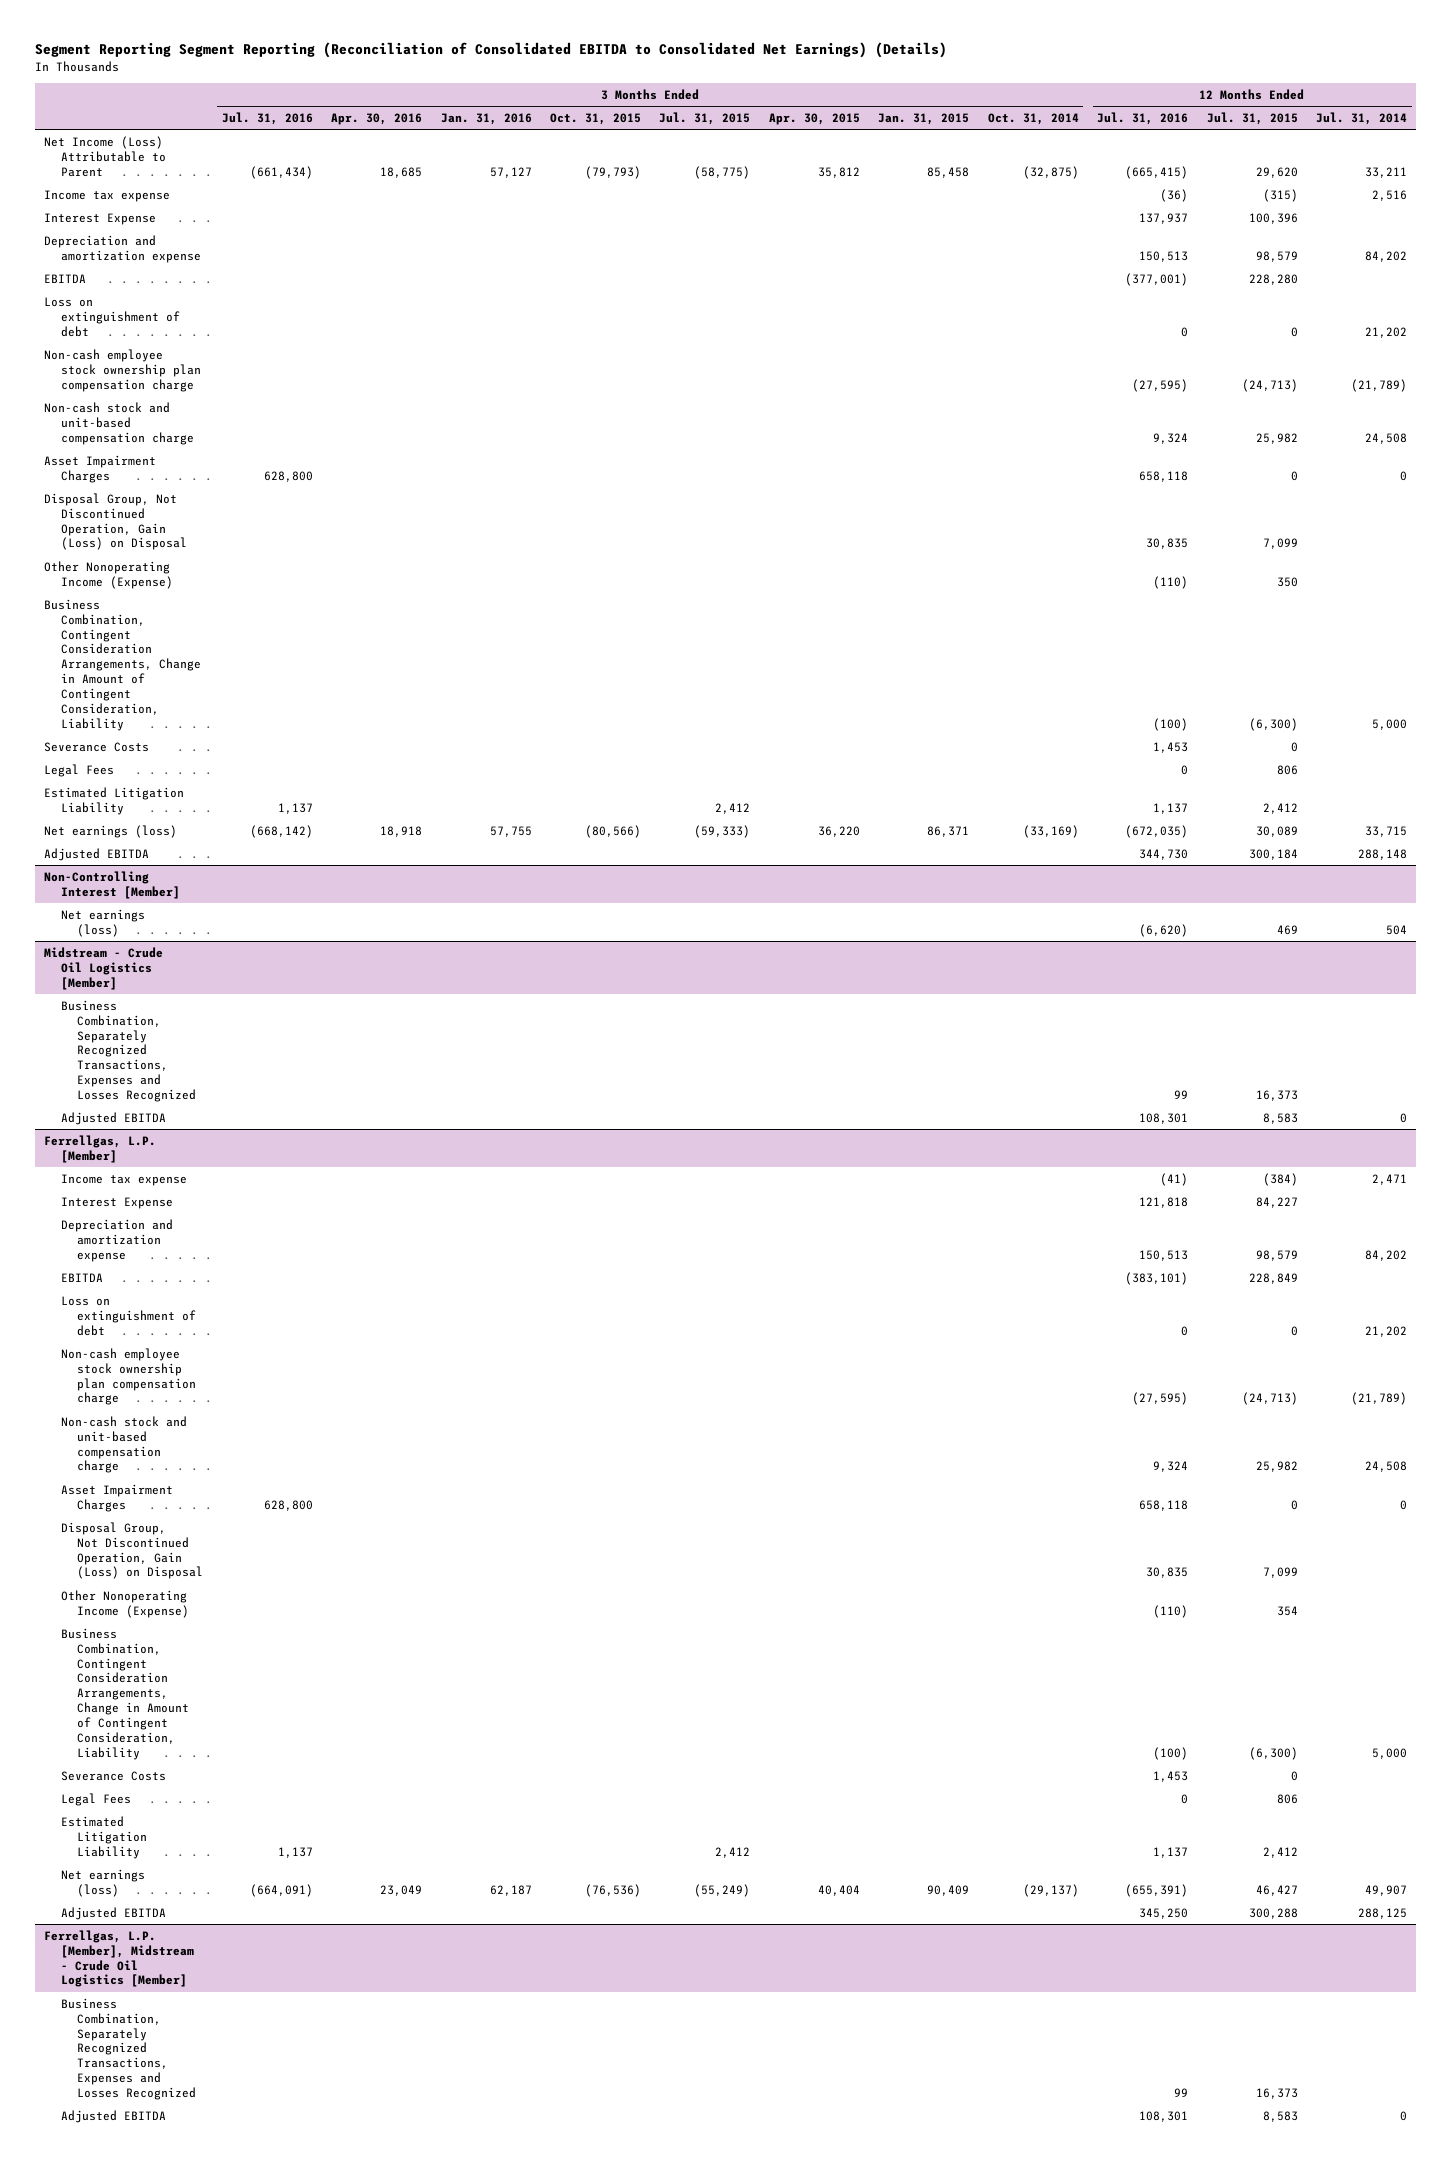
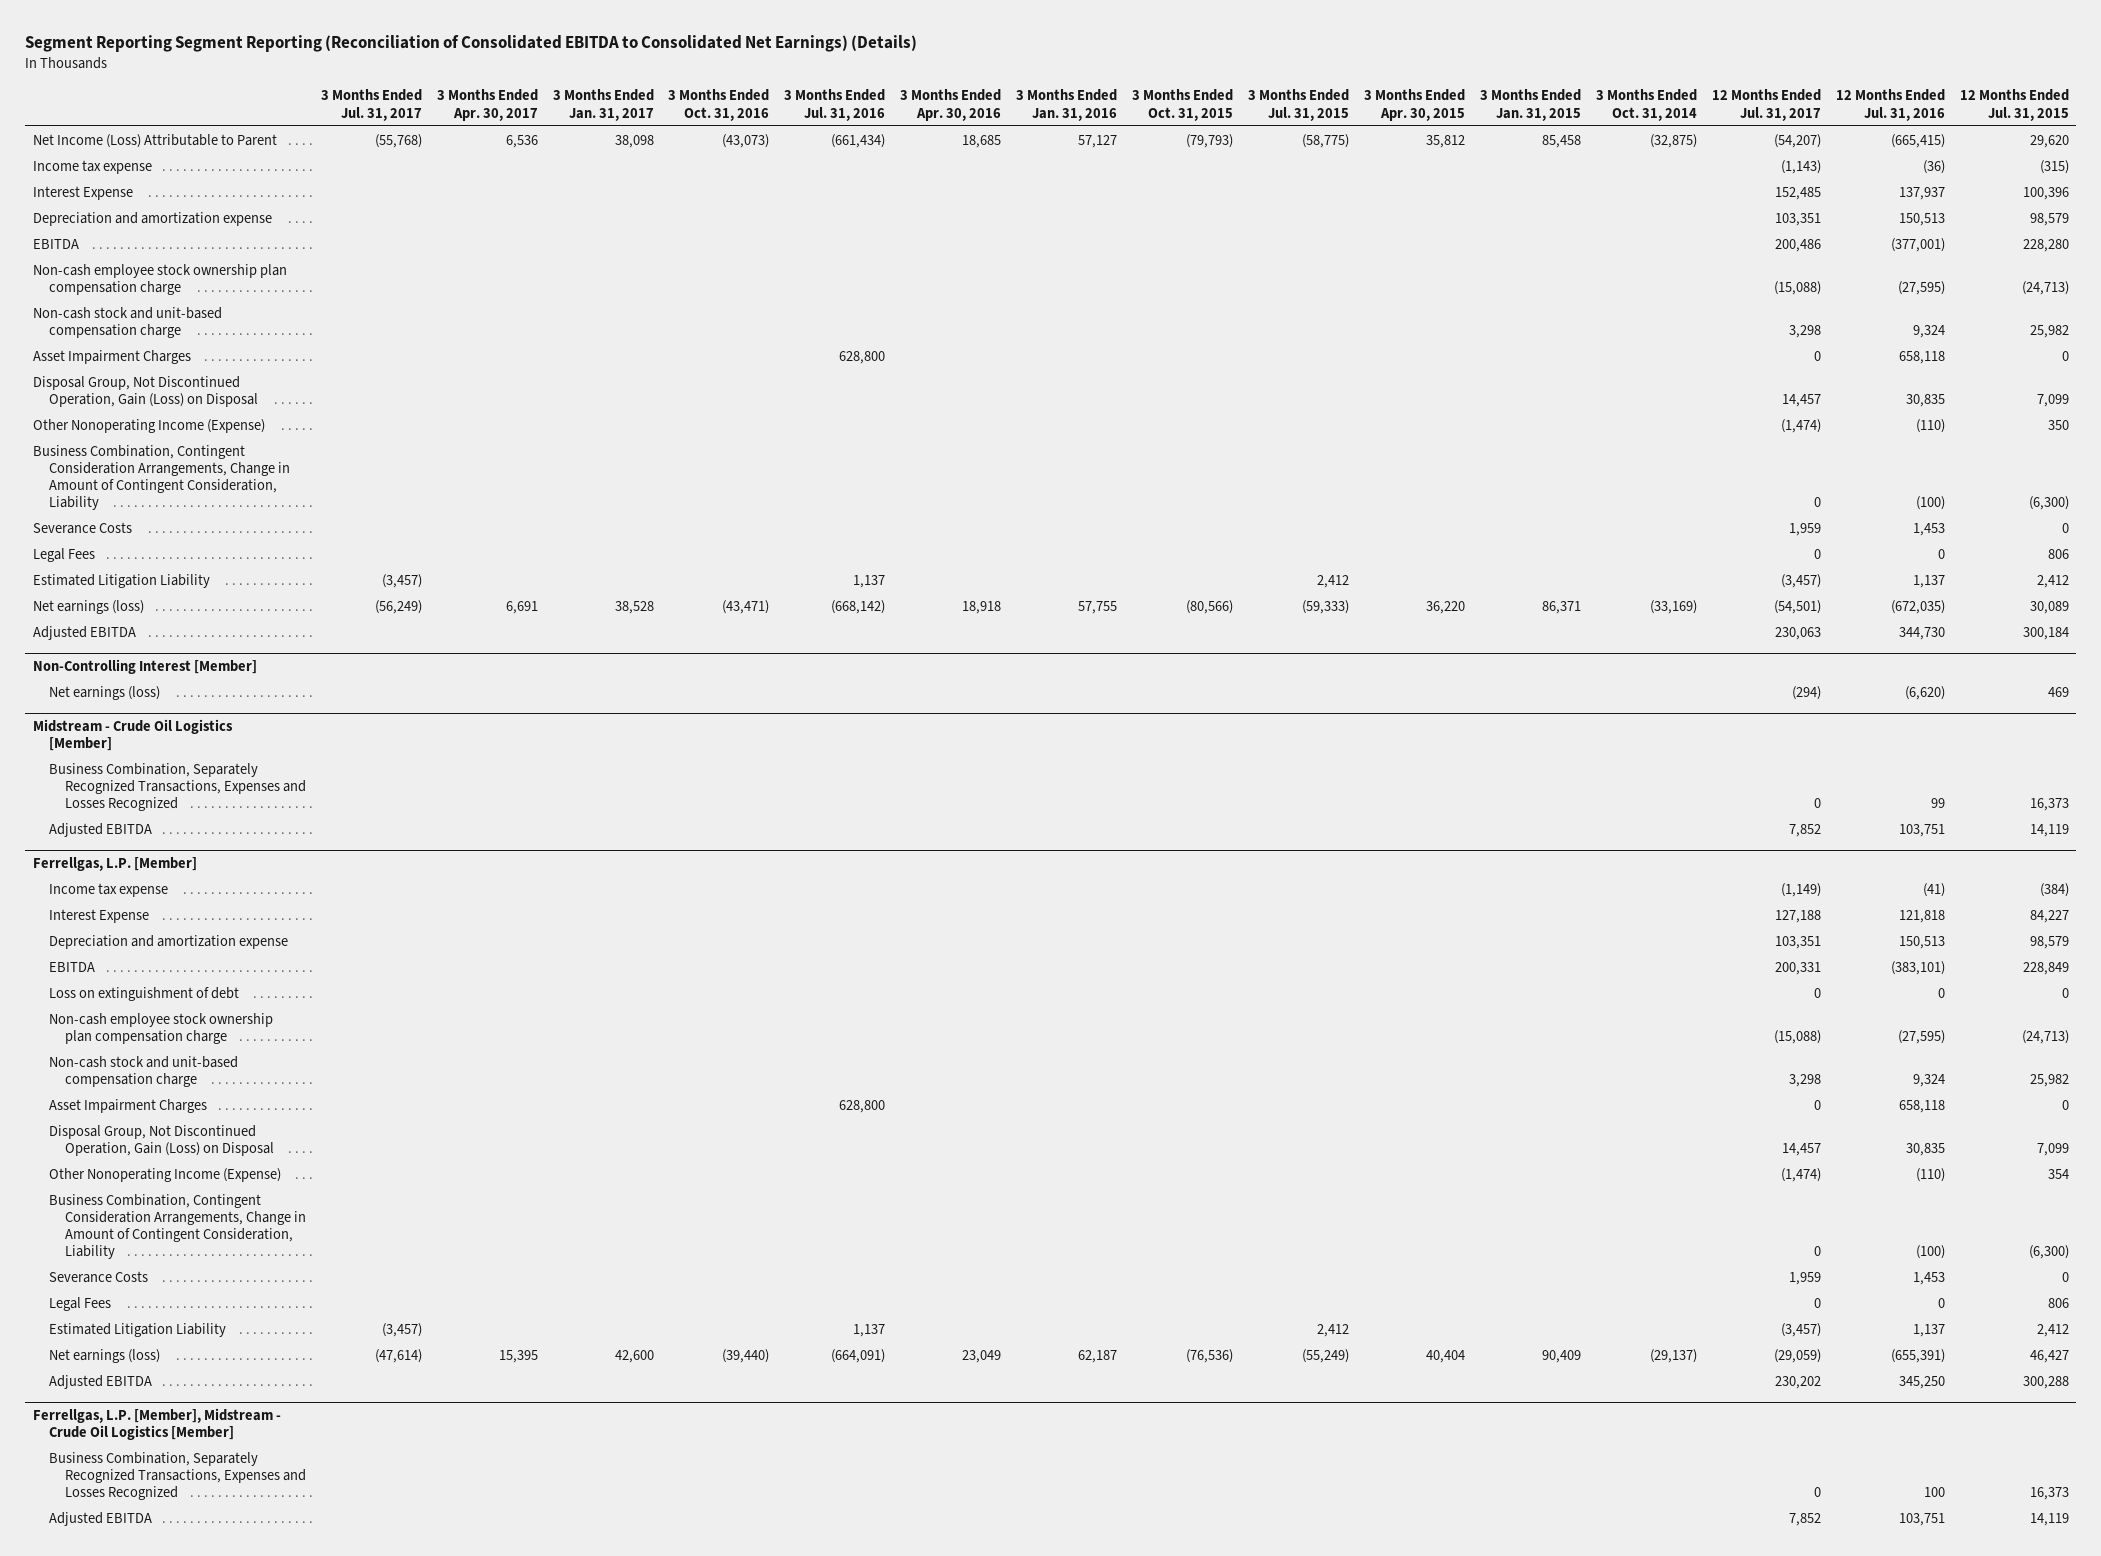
- | 3 Months Ended Jul. 31, 2016 | 3 Months Ended Apr. 30, 2016 | 3 Months Ended Jan. 31, 2016 | 3 Months Ended Oct. 31, 2015 | 3 Months Ended Jul. 31, 2015 | 3 Months Ended Apr. 30, 2015 | 3 Months Ended Jan. 31, 2015 | 3 Months Ended Oct. 31, 2014 | 12 Months Ended Jul. 31, 2016 | 12 Months Ended Jul. 31, 2015 | 12 Months Ended Jul. 31, 2014
+ | 3 Months Ended Jul. 31, 2017 | 3 Months Ended Apr. 30, 2017 | 3 Months Ended Jan. 31, 2017 | 3 Months Ended Oct. 31, 2016 | 3 Months Ended Jul. 31, 2016 | 3 Months Ended Apr. 30, 2016 | 3 Months Ended Jan. 31, 2016 | 3 Months Ended Oct. 31, 2015 | 3 Months Ended Jul. 31, 2015 | 3 Months Ended Apr. 30, 2015 | 3 Months Ended Jan. 31, 2015 | 3 Months Ended Oct. 31, 2014 | 12 Months Ended Jul. 31, 2017 | 12 Months Ended Jul. 31, 2016 | 12 Months Ended Jul. 31, 2015
- Loss on extinguishment of debt | | | | | | | | | 0 | 0 | 21,202
@ Midstream - Crude Oil Logistics [Member]
- Adjusted EBITDA | | | | | | | | | 108,301 | 8,583 | 0
+ Adjusted EBITDA | | | | | | | | | | | | | 7,852 | 103,751 | 14,119
@ Ferrellgas, L.P. [Member], Midstream - Crude Oil Logistics [Member]
- Business Combination, Separately Recognized Transactions, Expenses and Losses Recognized | | | | | | | | | 99 | 16,373 |
- Adjusted EBITDA | | | | | | | | | 108,301 | 8,583 | 0
+ Business Combination, Separately Recognized Transactions, Expenses and Losses Recognized | | | | | | | | | | | | | 0 | 100 | 16,373
+ Adjusted EBITDA | | | | | | | | | | | | | 7,852 | 103,751 | 14,119

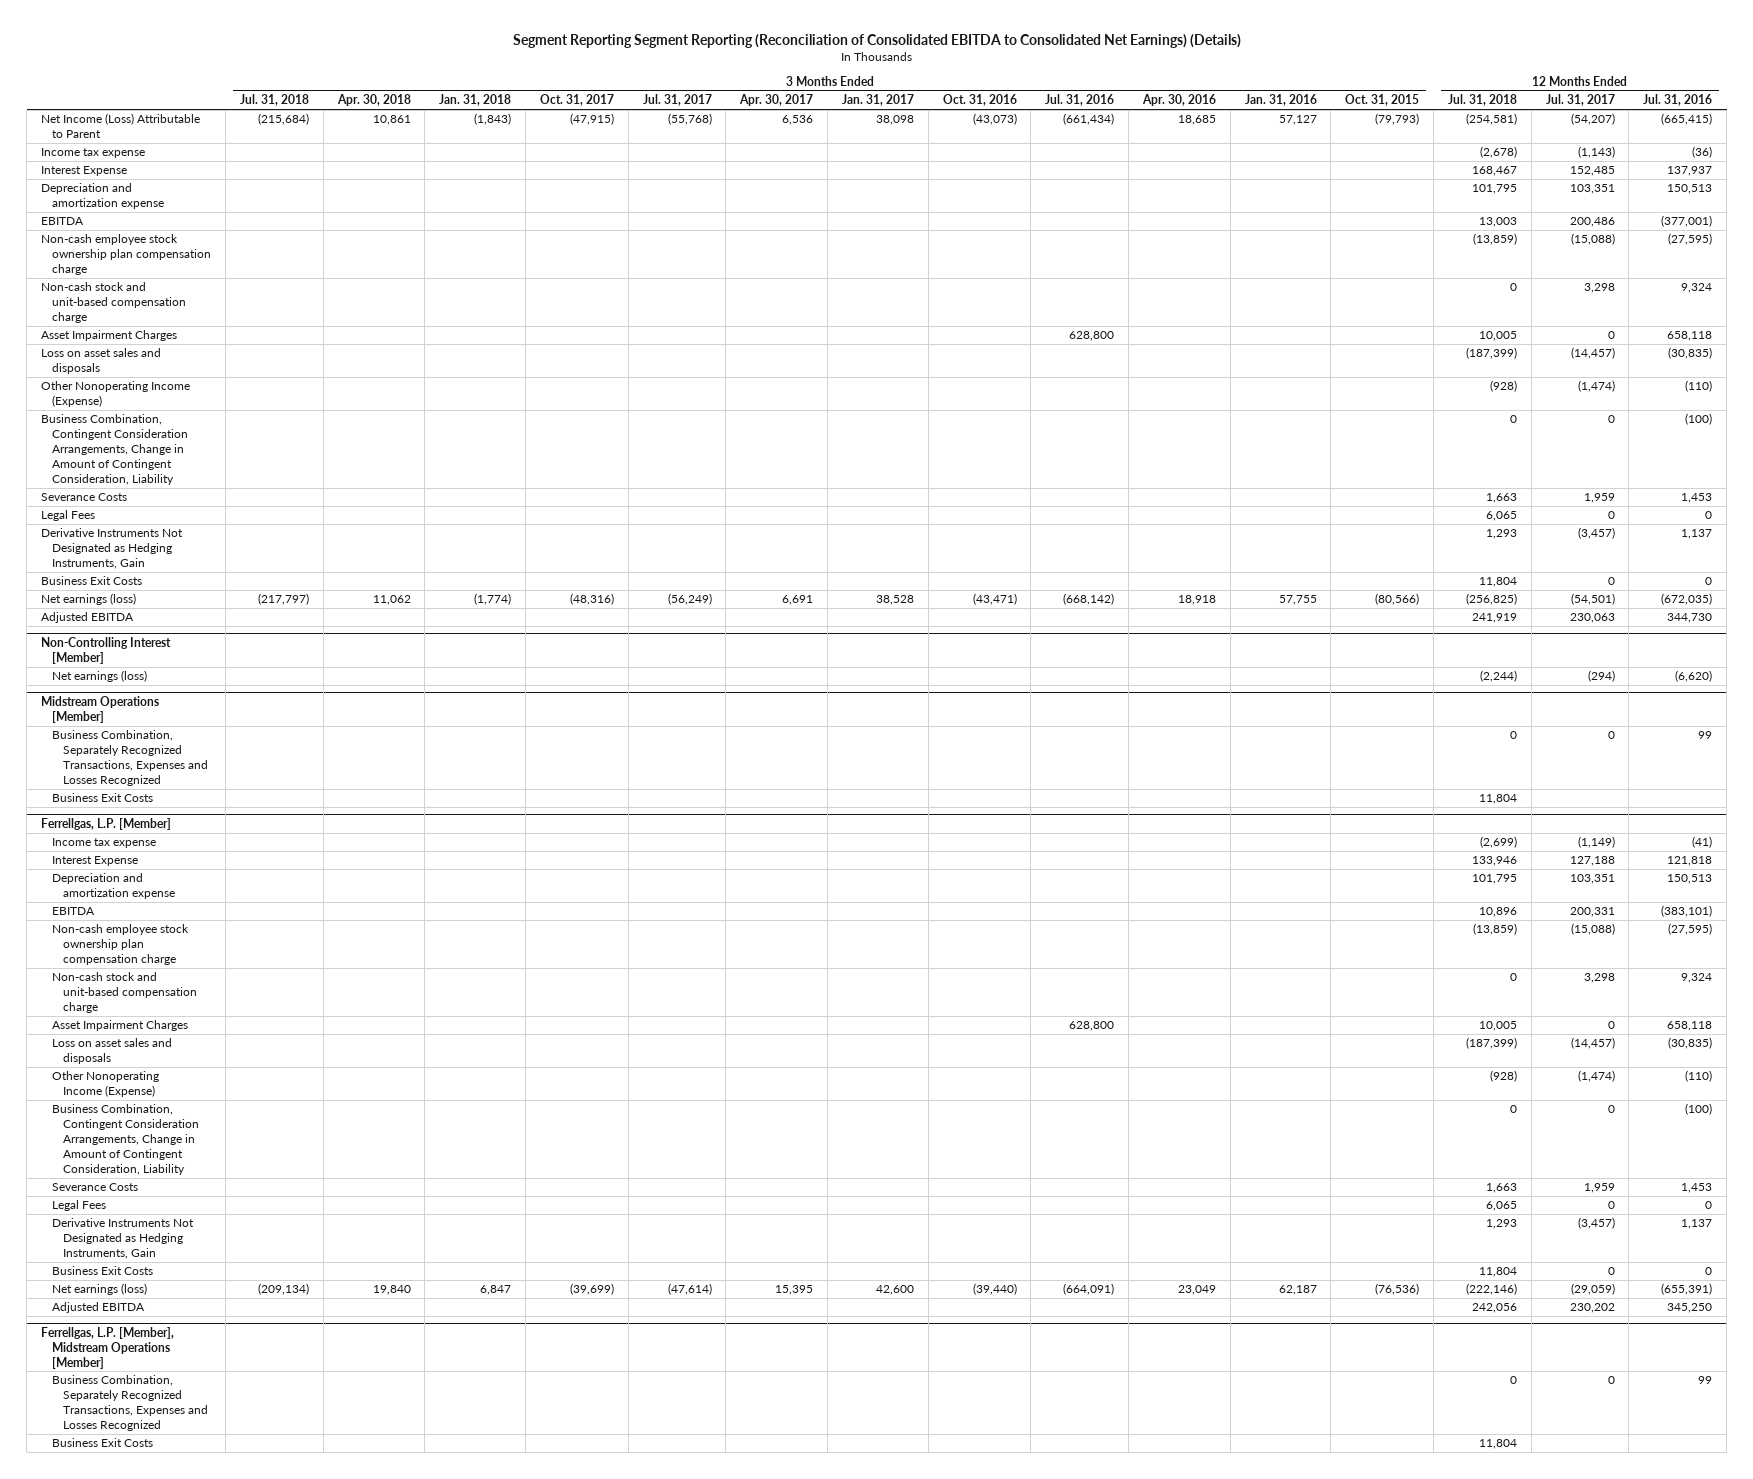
- | 3 Months Ended Jul. 31, 2017 | 3 Months Ended Apr. 30, 2017 | 3 Months Ended Jan. 31, 2017 | 3 Months Ended Oct. 31, 2016 | 3 Months Ended Jul. 31, 2016 | 3 Months Ended Apr. 30, 2016 | 3 Months Ended Jan. 31, 2016 | 3 Months Ended Oct. 31, 2015 | 3 Months Ended Jul. 31, 2015 | 3 Months Ended Apr. 30, 2015 | 3 Months Ended Jan. 31, 2015 | 3 Months Ended Oct. 31, 2014 | 12 Months Ended Jul. 31, 2017 | 12 Months Ended Jul. 31, 2016 | 12 Months Ended Jul. 31, 2015
+ | 3 Months Ended Jul. 31, 2018 | 3 Months Ended Apr. 30, 2018 | 3 Months Ended Jan. 31, 2018 | 3 Months Ended Oct. 31, 2017 | 3 Months Ended Jul. 31, 2017 | 3 Months Ended Apr. 30, 2017 | 3 Months Ended Jan. 31, 2017 | 3 Months Ended Oct. 31, 2016 | 3 Months Ended Jul. 31, 2016 | 3 Months Ended Apr. 30, 2016 | 3 Months Ended Jan. 31, 2016 | 3 Months Ended Oct. 31, 2015 | 12 Months Ended Jul. 31, 2018 | 12 Months Ended Jul. 31, 2017 | 12 Months Ended Jul. 31, 2016
- Disposal Group, Not Discontinued Operation, Gain (Loss) on Disposal | | | | | | | | | | | | | 14,457 | 30,835 | 7,099
+ Loss on asset sales and disposals | | | | | | | | | | | | | (187,399) | (14,457) | (30,835)
- Estimated Litigation Liability | (3,457) | | | | 1,137 | | | | 2,412 | | | | (3,457) | 1,137 | 2,412
+ Derivative Instruments Not Designated as Hedging Instruments, Gain | | | | | | | | | | | | | 1,293 | (3,457) | 1,137
+ Business Exit Costs | | | | | | | | | | | | | 11,804 | 0 | 0
- Midstream - Crude Oil Logistics [Member]
+ Midstream Operations [Member]
- Adjusted EBITDA | | | | | | | | | | | | | 7,852 | 103,751 | 14,119
+ Business Exit Costs | | | | | | | | | | | | | 11,804 | |
@ Ferrellgas, L.P. [Member]
- Loss on extinguishment of debt | | | | | | | | | | | | | 0 | 0 | 0
- Disposal Group, Not Discontinued Operation, Gain (Loss) on Disposal | | | | | | | | | | | | | 14,457 | 30,835 | 7,099
+ Loss on asset sales and disposals | | | | | | | | | | | | | (187,399) | (14,457) | (30,835)
- Estimated Litigation Liability | (3,457) | | | | 1,137 | | | | 2,412 | | | | (3,457) | 1,137 | 2,412
+ Derivative Instruments Not Designated as Hedging Instruments, Gain | | | | | | | | | | | | | 1,293 | (3,457) | 1,137
+ Business Exit Costs | | | | | | | | | | | | | 11,804 | 0 | 0
- Ferrellgas, L.P. [Member], Midstream - Crude Oil Logistics [Member]
- Business Combination, Separately Recognized Transactions, Expenses and Losses Recognized | | | | | | | | | | | | | 0 | 100 | 16,373
- Adjusted EBITDA | | | | | | | | | | | | | 7,852 | 103,751 | 14,119
+ Ferrellgas, L.P. [Member], Midstream Operations [Member]
+ Business Combination, Separately Recognized Transactions, Expenses and Losses Recognized | | | | | | | | | | | | | 0 | 0 | 99
+ Business Exit Costs | | | | | | | | | | | | | 11,804 | |

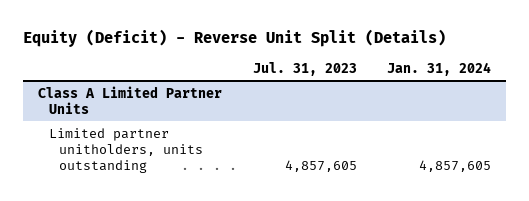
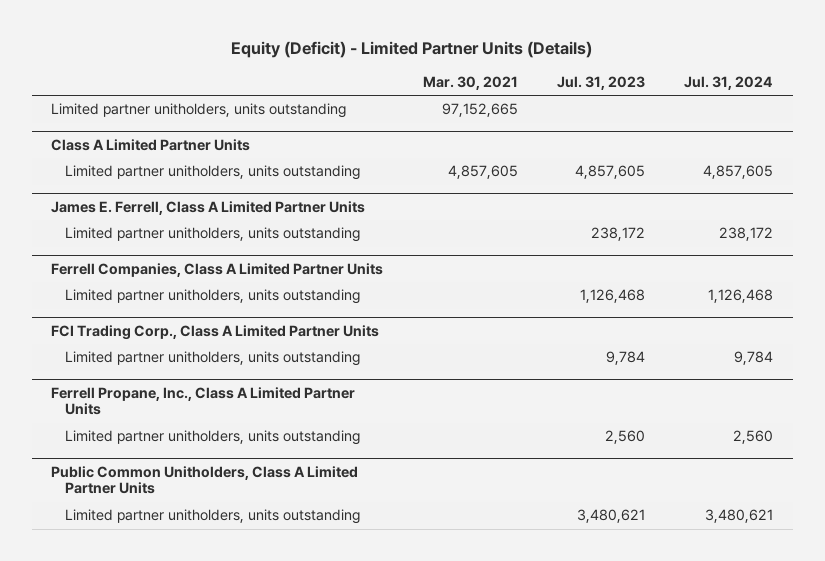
- Equity (Deficit) - Reverse Unit Split (Details)
+ Equity (Deficit) - Limited Partner Units (Details)
- | Jul. 31, 2023 | Jan. 31, 2024
+ | Mar. 30, 2021 | Jul. 31, 2023 | Jul. 31, 2024
+ Limited partner unitholders, units outstanding | 97,152,665 | |
+ James E. Ferrell, Class A Limited Partner Units
+ Limited partner unitholders, units outstanding | | 238,172 | 238,172
+ Ferrell Companies, Class A Limited Partner Units
+ Limited partner unitholders, units outstanding | | 1,126,468 | 1,126,468
+ FCI Trading Corp., Class A Limited Partner Units
+ Limited partner unitholders, units outstanding | | 9,784 | 9,784
+ Ferrell Propane, Inc., Class A Limited Partner Units
+ Limited partner unitholders, units outstanding | | 2,560 | 2,560
+ Public Common Unitholders, Class A Limited Partner Units
+ Limited partner unitholders, units outstanding | | 3,480,621 | 3,480,621

